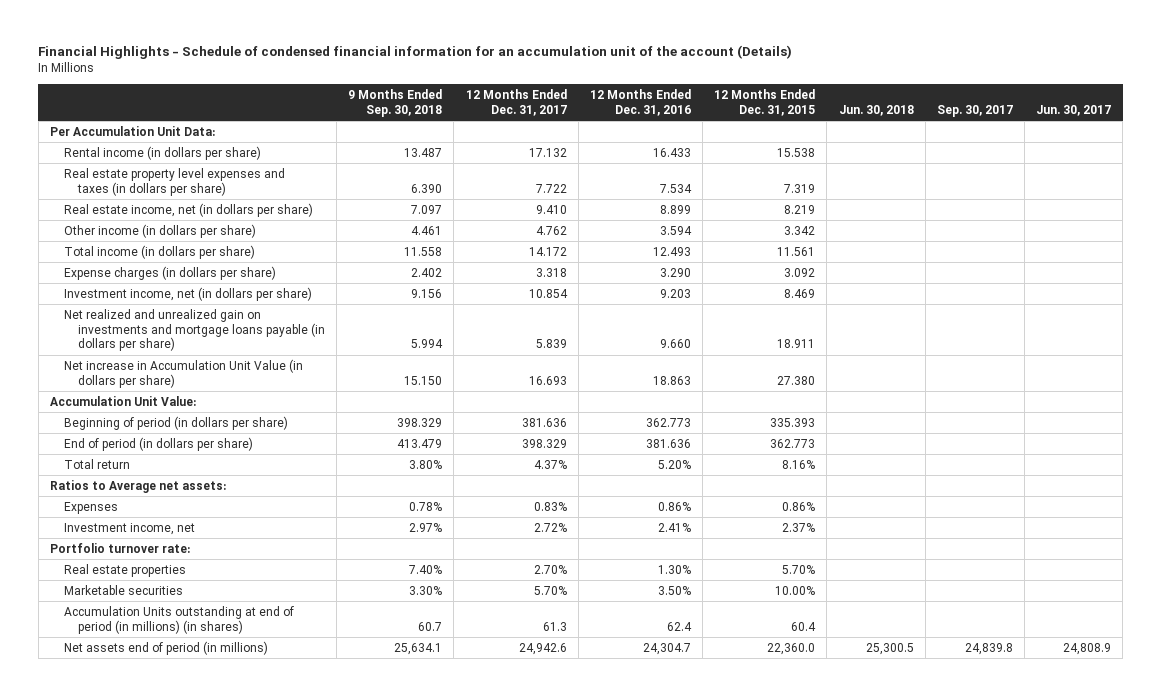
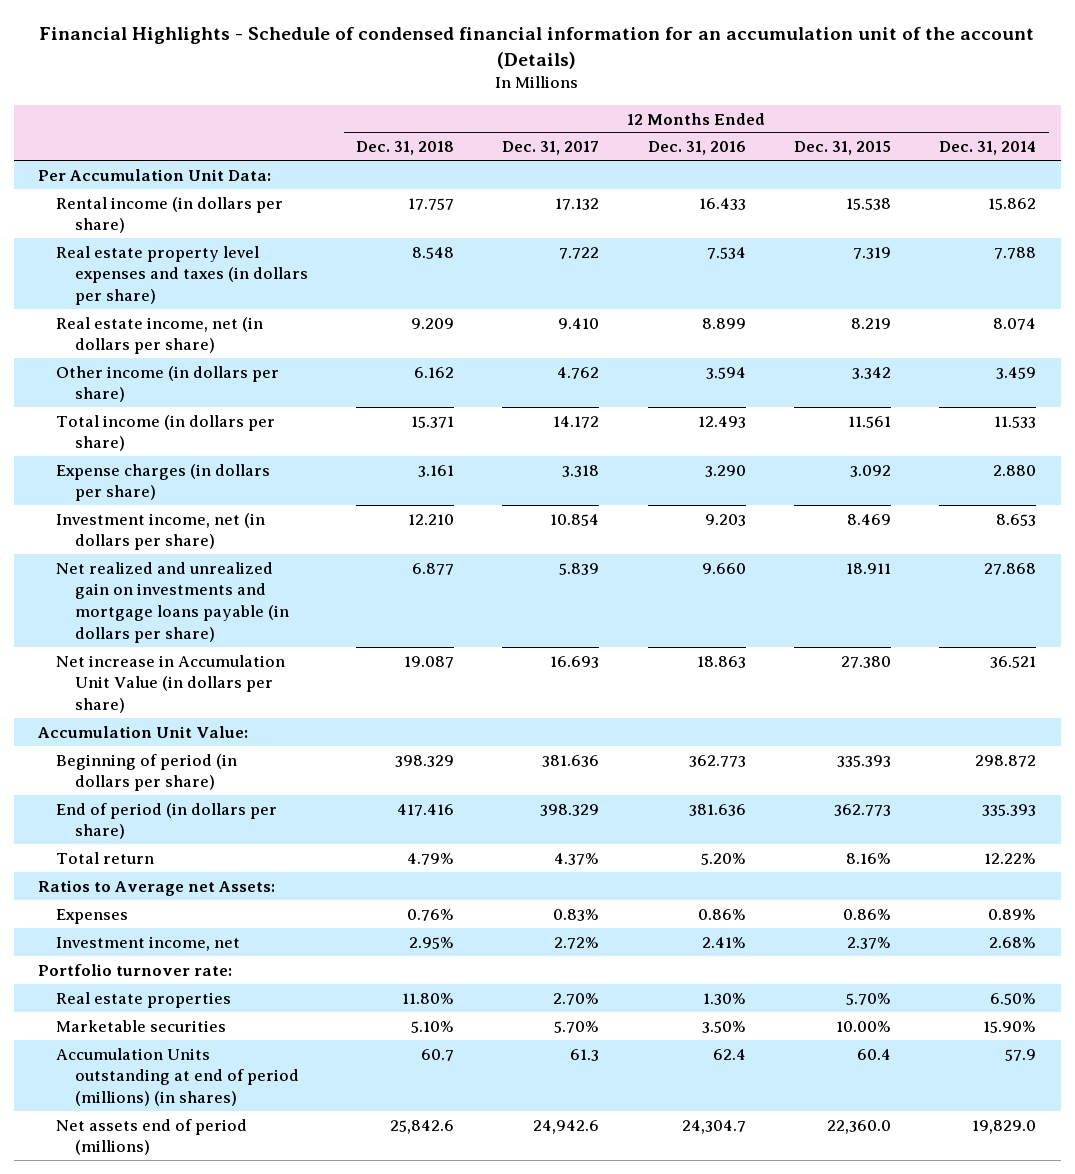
- | 9 Months Ended Sep. 30, 2018 | 12 Months Ended Dec. 31, 2017 | 12 Months Ended Dec. 31, 2016 | 12 Months Ended Dec. 31, 2015 | Jun. 30, 2018 | Sep. 30, 2017 | Jun. 30, 2017
+ | 12 Months Ended Dec. 31, 2018 | 12 Months Ended Dec. 31, 2017 | 12 Months Ended Dec. 31, 2016 | 12 Months Ended Dec. 31, 2015 | 12 Months Ended Dec. 31, 2014
- Ratios to Average net assets:
+ Ratios to Average net Assets:
- Accumulation Units outstanding at end of period (in millions) (in shares) | 60.7 | 61.3 | 62.4 | 60.4 | | |
- Net assets end of period (in millions) | 25,634.1 | 24,942.6 | 24,304.7 | 22,360.0 | 25,300.5 | 24,839.8 | 24,808.9
+ Accumulation Units outstanding at end of period (millions) (in shares) | 60.7 | 61.3 | 62.4 | 60.4 | 57.9
+ Net assets end of period (millions) | 25,842.6 | 24,942.6 | 24,304.7 | 22,360.0 | 19,829.0

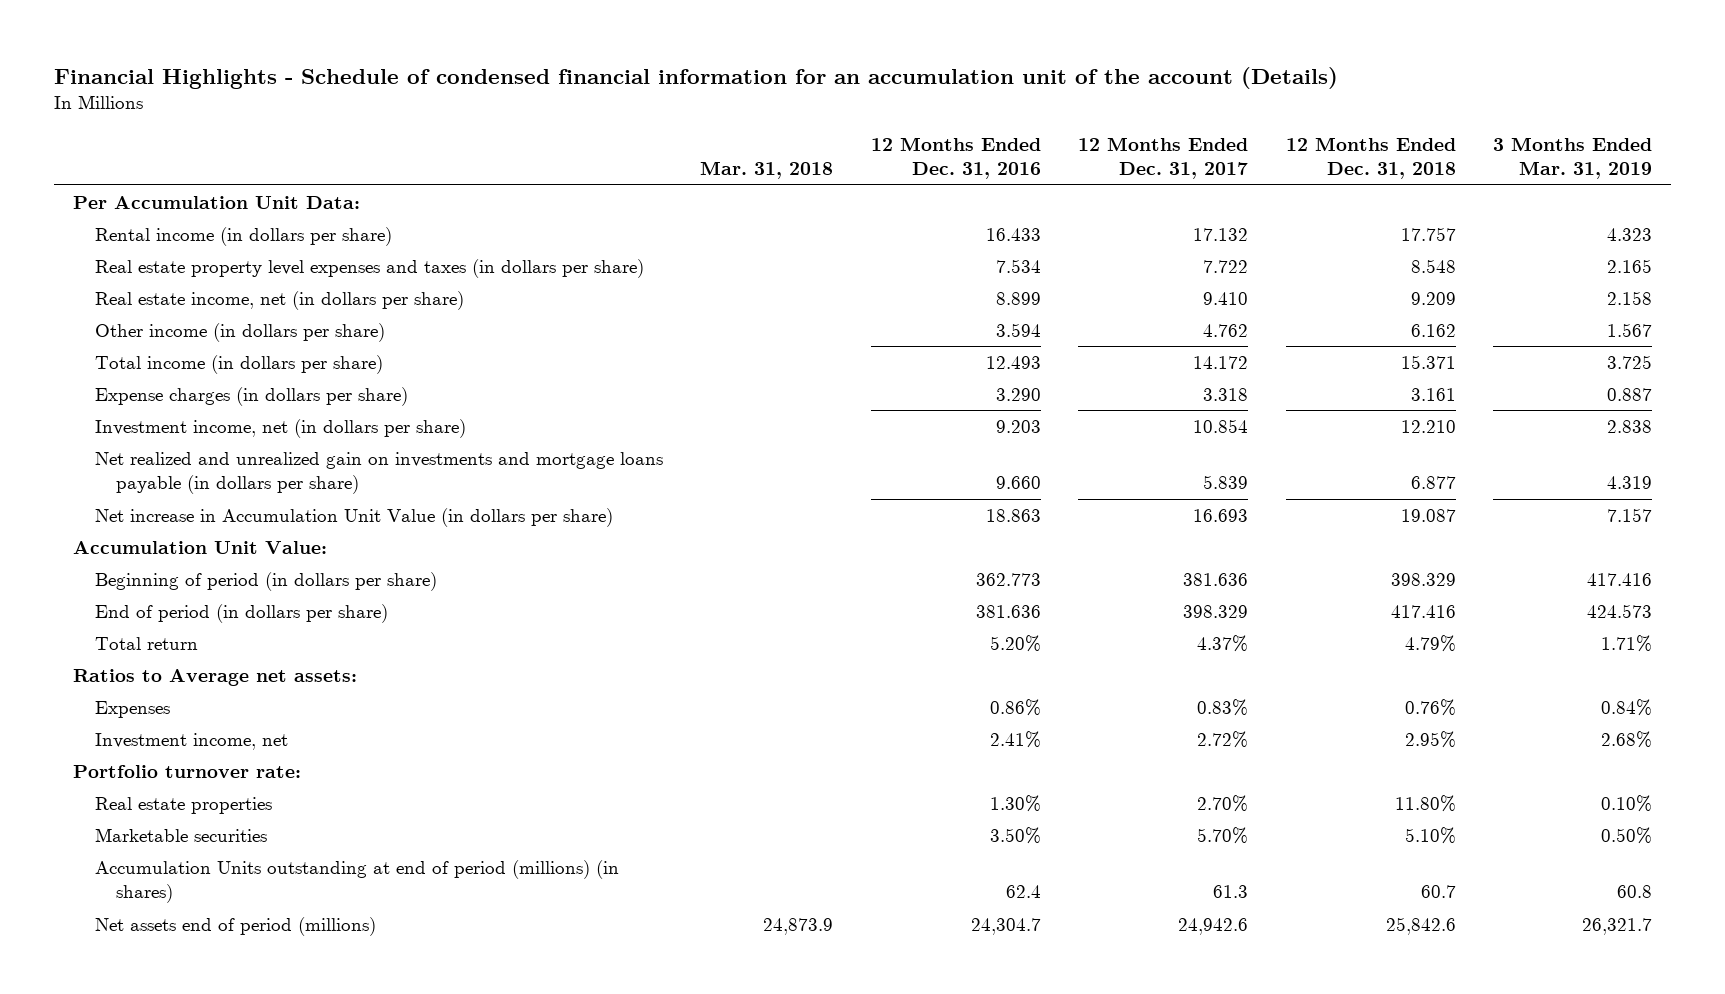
- | 12 Months Ended Dec. 31, 2018 | 12 Months Ended Dec. 31, 2017 | 12 Months Ended Dec. 31, 2016 | 12 Months Ended Dec. 31, 2015 | 12 Months Ended Dec. 31, 2014
+ | Mar. 31, 2018 | 12 Months Ended Dec. 31, 2016 | 12 Months Ended Dec. 31, 2017 | 12 Months Ended Dec. 31, 2018 | 3 Months Ended Mar. 31, 2019
- Ratios to Average net Assets:
+ Ratios to Average net assets:

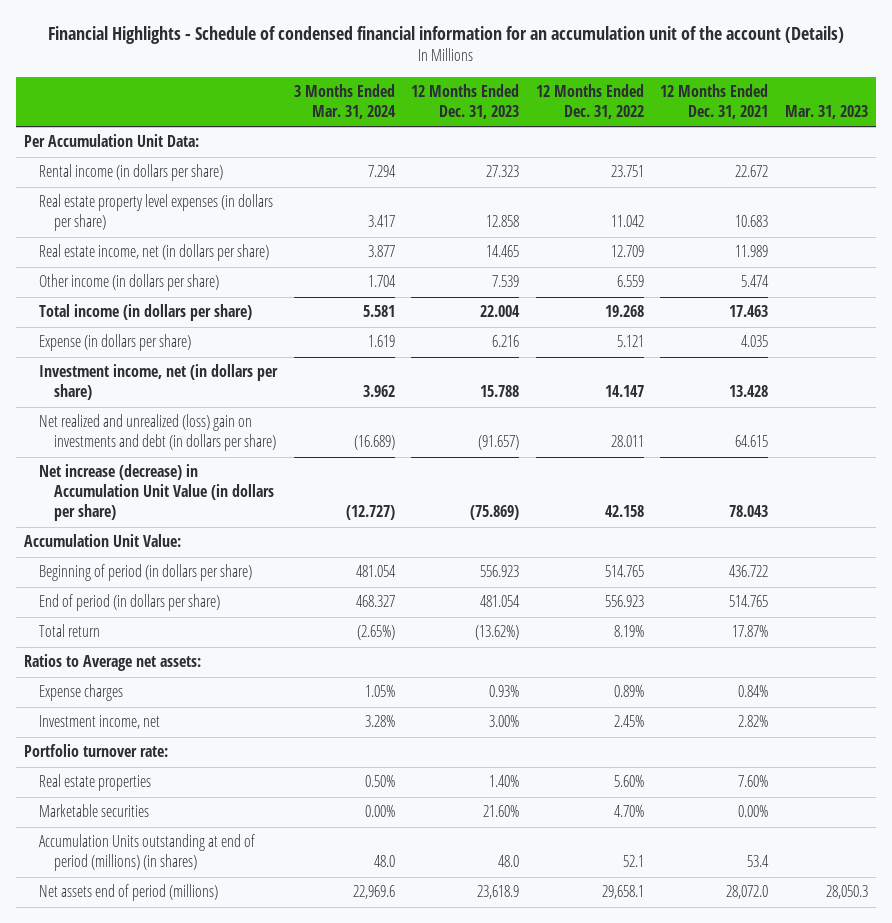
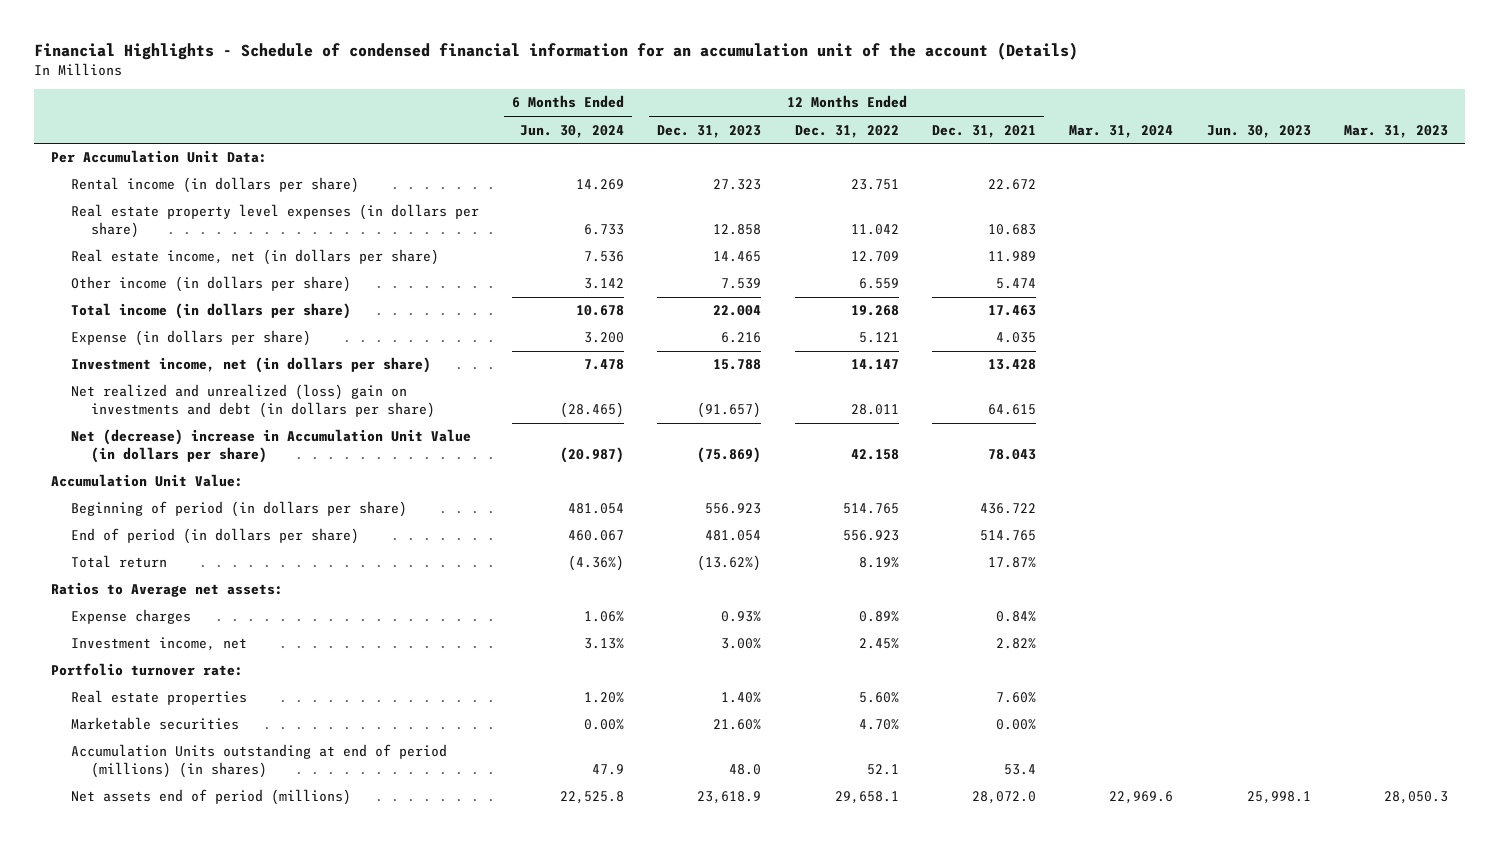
- | 3 Months Ended Mar. 31, 2024 | 12 Months Ended Dec. 31, 2023 | 12 Months Ended Dec. 31, 2022 | 12 Months Ended Dec. 31, 2021 | Mar. 31, 2023
+ | 6 Months Ended Jun. 30, 2024 | 12 Months Ended Dec. 31, 2023 | 12 Months Ended Dec. 31, 2022 | 12 Months Ended Dec. 31, 2021 | Mar. 31, 2024 | Jun. 30, 2023 | Mar. 31, 2023
- Net increase (decrease) in Accumulation Unit Value (in dollars per share) | (12.727) | (75.869) | 42.158 | 78.043 |
+ Net (decrease) increase in Accumulation Unit Value (in dollars per share) | (20.987) | (75.869) | 42.158 | 78.043 | | |

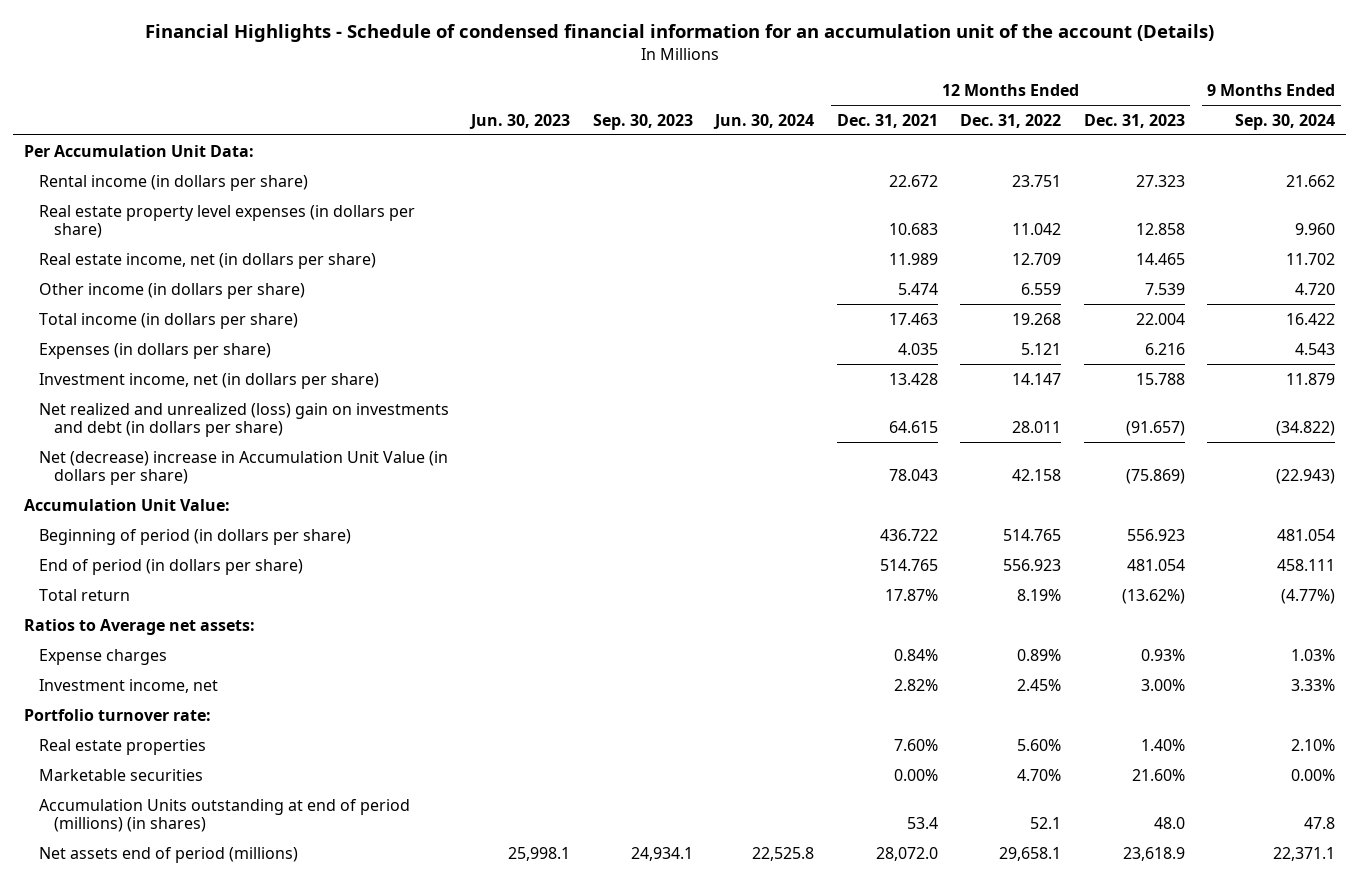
- | 6 Months Ended Jun. 30, 2024 | 12 Months Ended Dec. 31, 2023 | 12 Months Ended Dec. 31, 2022 | 12 Months Ended Dec. 31, 2021 | Mar. 31, 2024 | Jun. 30, 2023 | Mar. 31, 2023
+ | Jun. 30, 2023 | Sep. 30, 2023 | Jun. 30, 2024 | 12 Months Ended Dec. 31, 2021 | 12 Months Ended Dec. 31, 2022 | 12 Months Ended Dec. 31, 2023 | 9 Months Ended Sep. 30, 2024
- Expense (in dollars per share) | 3.200 | 6.216 | 5.121 | 4.035 | | |
+ Expenses (in dollars per share) | | | | 4.035 | 5.121 | 6.216 | 4.543

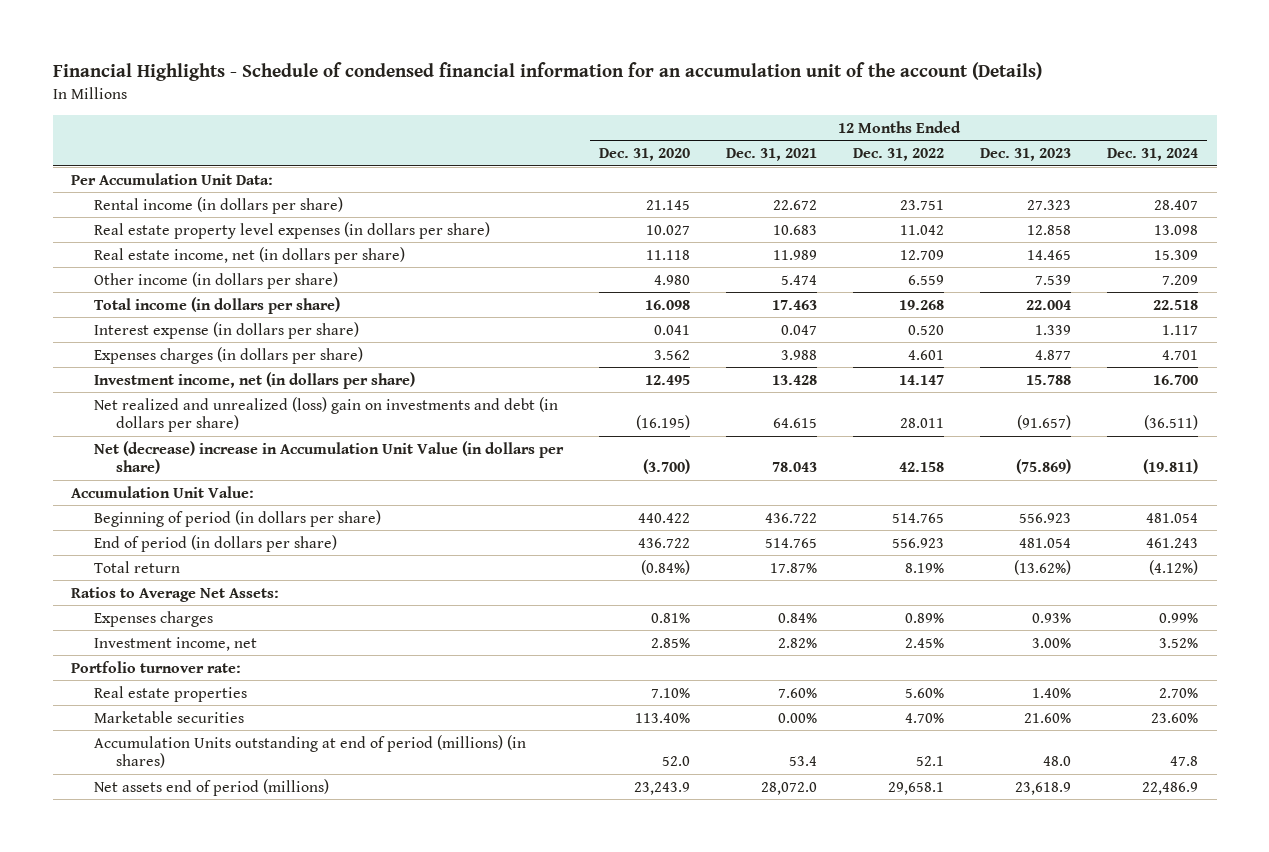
- | Jun. 30, 2023 | Sep. 30, 2023 | Jun. 30, 2024 | 12 Months Ended Dec. 31, 2021 | 12 Months Ended Dec. 31, 2022 | 12 Months Ended Dec. 31, 2023 | 9 Months Ended Sep. 30, 2024
+ | 12 Months Ended Dec. 31, 2020 | 12 Months Ended Dec. 31, 2021 | 12 Months Ended Dec. 31, 2022 | 12 Months Ended Dec. 31, 2023 | 12 Months Ended Dec. 31, 2024
- Expenses (in dollars per share) | | | | 4.035 | 5.121 | 6.216 | 4.543
+ Interest expense (in dollars per share) | 0.041 | 0.047 | 0.520 | 1.339 | 1.117
+ Expenses charges (in dollars per share) | 3.562 | 3.988 | 4.601 | 4.877 | 4.701
- Ratios to Average net assets:
- Expense charges | | | | 0.84% | 0.89% | 0.93% | 1.03%
+ Ratios to Average Net Assets:
+ Expenses charges | 0.81% | 0.84% | 0.89% | 0.93% | 0.99%

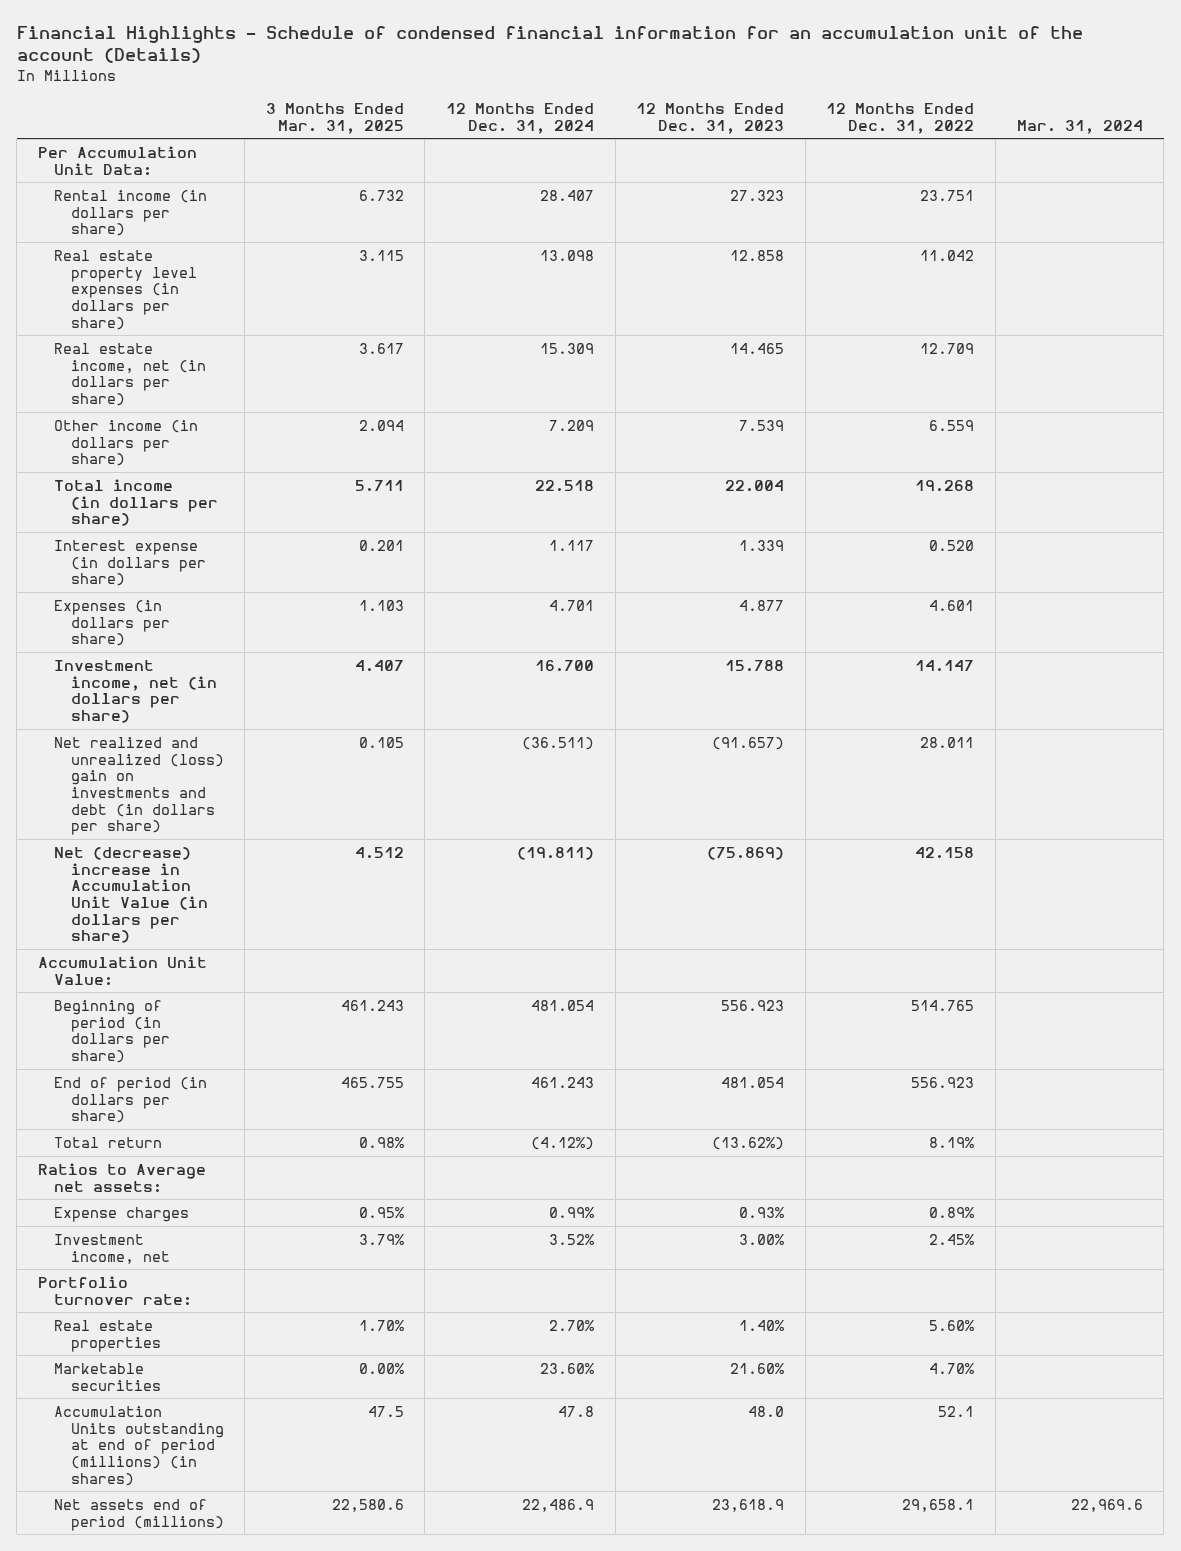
- | 12 Months Ended Dec. 31, 2020 | 12 Months Ended Dec. 31, 2021 | 12 Months Ended Dec. 31, 2022 | 12 Months Ended Dec. 31, 2023 | 12 Months Ended Dec. 31, 2024
+ | 3 Months Ended Mar. 31, 2025 | 12 Months Ended Dec. 31, 2024 | 12 Months Ended Dec. 31, 2023 | 12 Months Ended Dec. 31, 2022 | Mar. 31, 2024
- Expenses charges (in dollars per share) | 3.562 | 3.988 | 4.601 | 4.877 | 4.701
+ Expenses (in dollars per share) | 1.103 | 4.701 | 4.877 | 4.601 |
- Ratios to Average Net Assets:
- Expenses charges | 0.81% | 0.84% | 0.89% | 0.93% | 0.99%
+ Ratios to Average net assets:
+ Expense charges | 0.95% | 0.99% | 0.93% | 0.89% |

